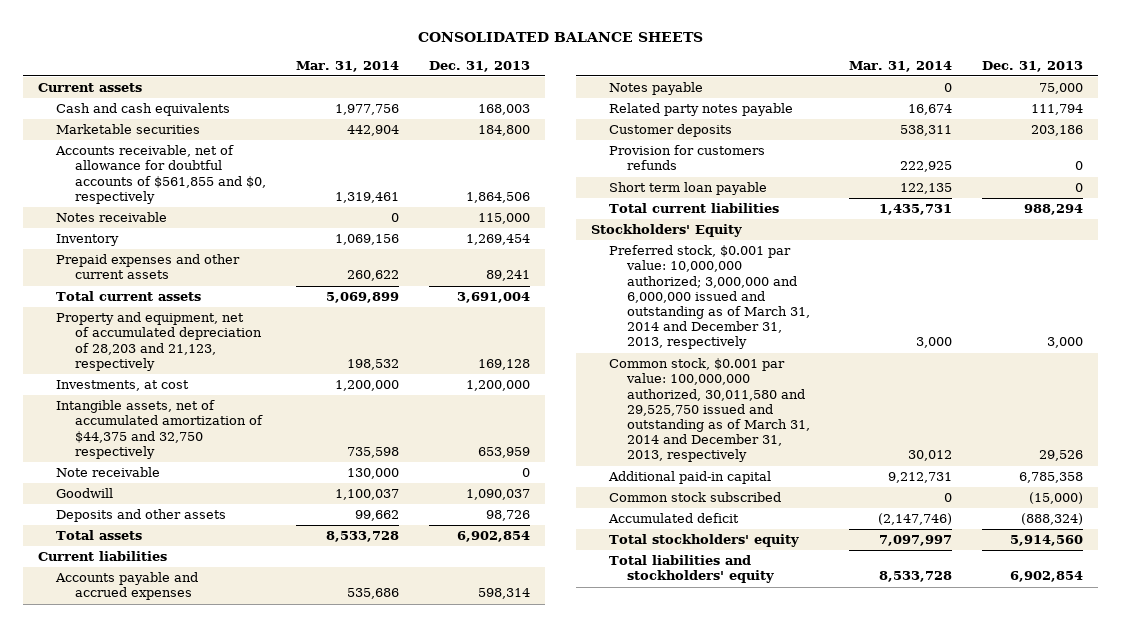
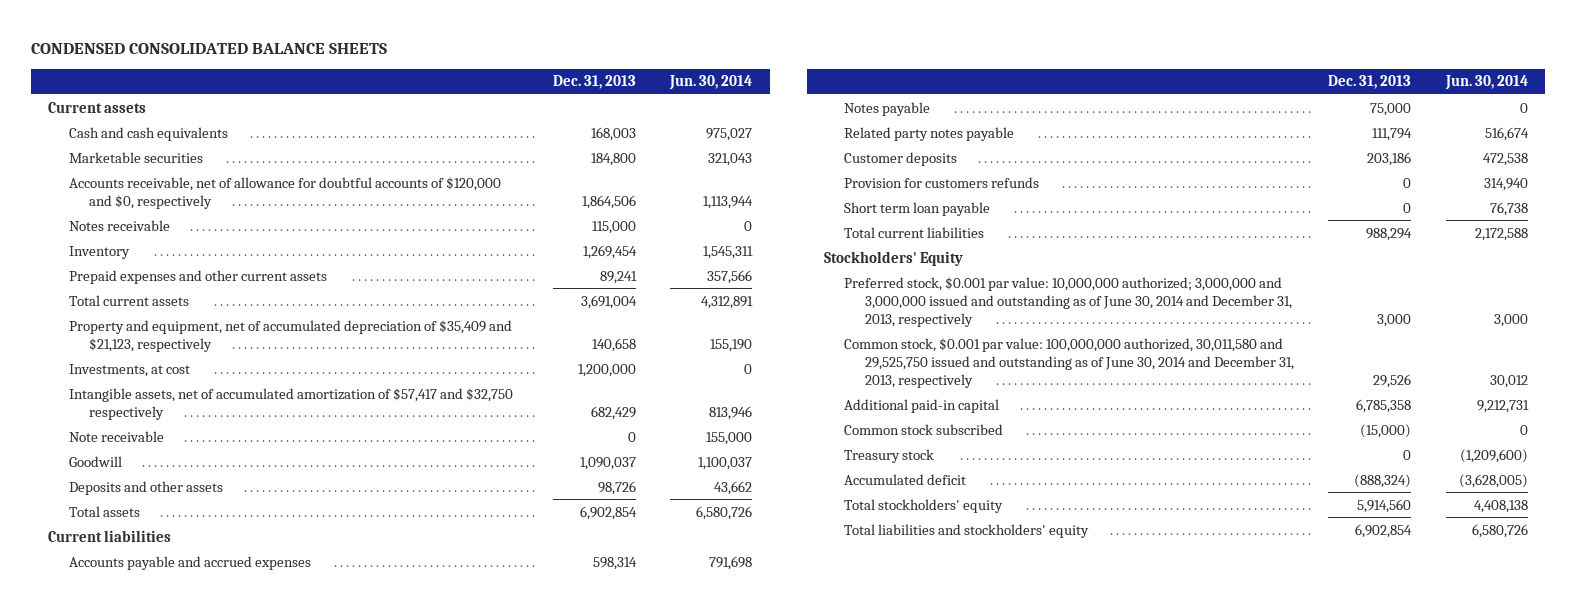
- CONSOLIDATED BALANCE SHEETS
+ CONDENSED CONSOLIDATED BALANCE SHEETS
- | Mar. 31, 2014 | Dec. 31, 2013
+ | Dec. 31, 2013 | Jun. 30, 2014
- Accounts receivable, net of allowance for doubtful accounts of $561,855 and $0, respectively | 1,319,461 | 1,864,506
+ Accounts receivable, net of allowance for doubtful accounts of $120,000 and $0, respectively | 1,864,506 | 1,113,944
- Property and equipment, net of accumulated depreciation of 28,203 and 21,123, respectively | 198,532 | 169,128
+ Property and equipment, net of accumulated depreciation of $35,409 and $21,123, respectively | 140,658 | 155,190
- Intangible assets, net of accumulated amortization of $44,375 and 32,750 respectively | 735,598 | 653,959
+ Intangible assets, net of accumulated amortization of $57,417 and $32,750 respectively | 682,429 | 813,946
- Preferred stock, $0.001 par value: 10,000,000 authorized; 3,000,000 and 6,000,000 issued and outstanding as of March 31, 2014 and December 31, 2013, respectively | 3,000 | 3,000
- Common stock, $0.001 par value: 100,000,000 authorized, 30,011,580 and 29,525,750 issued and outstanding as of March 31, 2014 and December 31, 2013, respectively | 30,012 | 29,526
+ Preferred stock, $0.001 par value: 10,000,000 authorized; 3,000,000 and 3,000,000 issued and outstanding as of June 30, 2014 and December 31, 2013, respectively | 3,000 | 3,000
+ Common stock, $0.001 par value: 100,000,000 authorized, 30,011,580 and 29,525,750 issued and outstanding as of June 30, 2014 and December 31, 2013, respectively | 29,526 | 30,012
+ Treasury stock | 0 | (1,209,600)

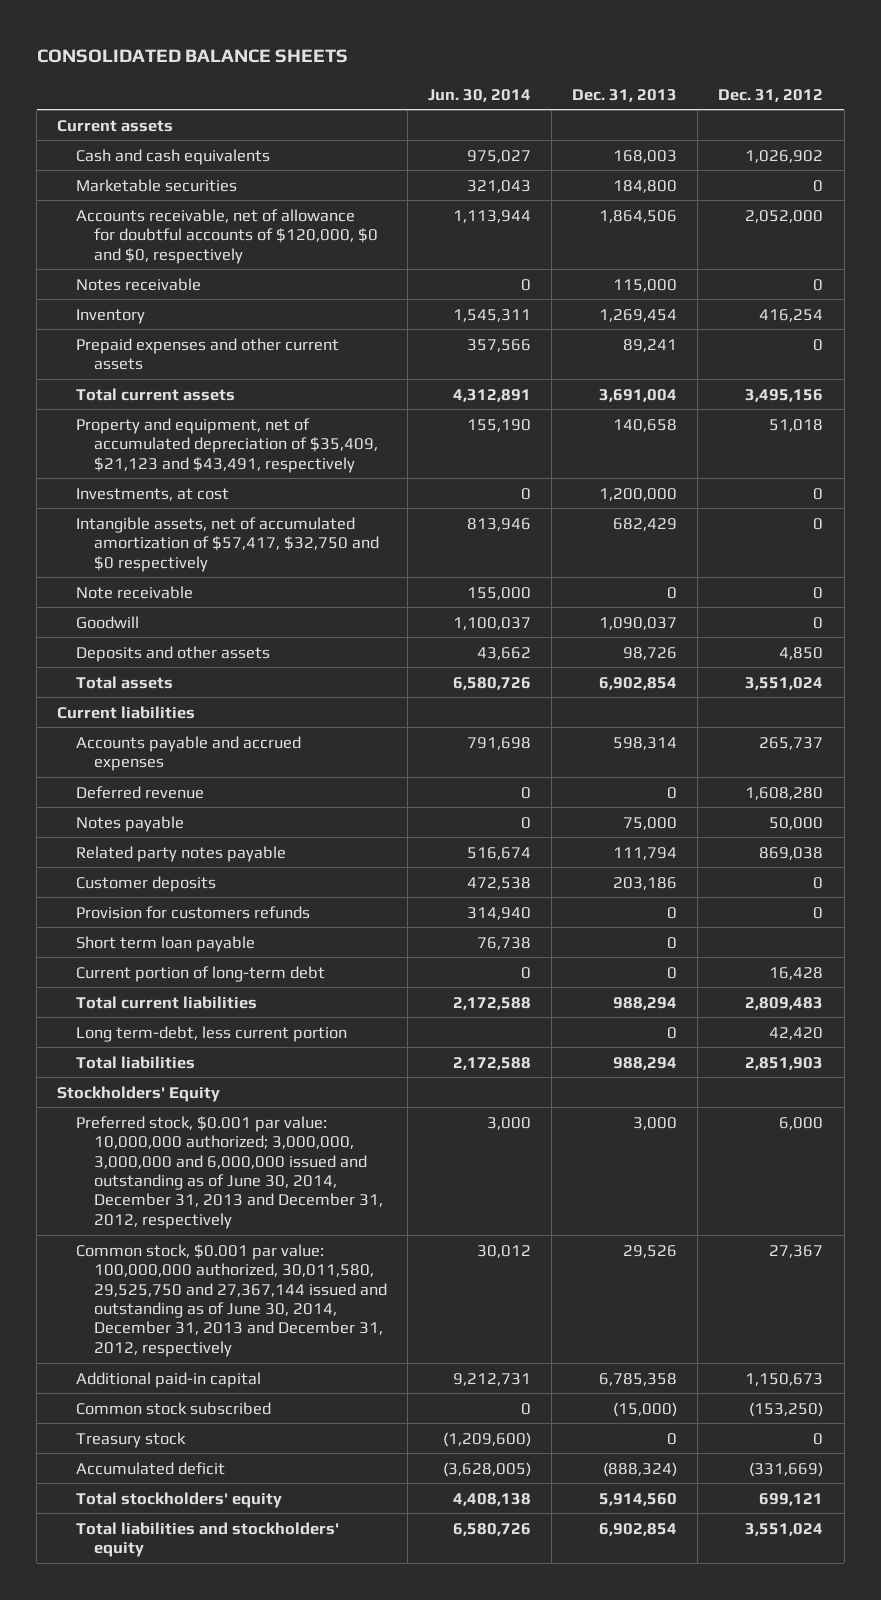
- CONDENSED CONSOLIDATED BALANCE SHEETS
+ CONSOLIDATED BALANCE SHEETS
- | Dec. 31, 2013 | Jun. 30, 2014
+ | Jun. 30, 2014 | Dec. 31, 2013 | Dec. 31, 2012
- Accounts receivable, net of allowance for doubtful accounts of $120,000 and $0, respectively | 1,864,506 | 1,113,944
+ Accounts receivable, net of allowance for doubtful accounts of $120,000, $0 and $0, respectively | 1,113,944 | 1,864,506 | 2,052,000
- Property and equipment, net of accumulated depreciation of $35,409 and $21,123, respectively | 140,658 | 155,190
+ Property and equipment, net of accumulated depreciation of $35,409, $21,123 and $43,491, respectively | 155,190 | 140,658 | 51,018
- Intangible assets, net of accumulated amortization of $57,417 and $32,750 respectively | 682,429 | 813,946
+ Intangible assets, net of accumulated amortization of $57,417, $32,750 and $0 respectively | 813,946 | 682,429 | 0
+ Deferred revenue | 0 | 0 | 1,608,280
+ Current portion of long-term debt | 0 | 0 | 16,428
+ Long term-debt, less current portion | | 0 | 42,420
+ Total liabilities | 2,172,588 | 988,294 | 2,851,903
- Preferred stock, $0.001 par value: 10,000,000 authorized; 3,000,000 and 3,000,000 issued and outstanding as of June 30, 2014 and December 31, 2013, respectively | 3,000 | 3,000
- Common stock, $0.001 par value: 100,000,000 authorized, 30,011,580 and 29,525,750 issued and outstanding as of June 30, 2014 and December 31, 2013, respectively | 29,526 | 30,012
+ Preferred stock, $0.001 par value: 10,000,000 authorized; 3,000,000, 3,000,000 and 6,000,000 issued and outstanding as of June 30, 2014, December 31, 2013 and December 31, 2012, respectively | 3,000 | 3,000 | 6,000
+ Common stock, $0.001 par value: 100,000,000 authorized, 30,011,580, 29,525,750 and 27,367,144 issued and outstanding as of June 30, 2014, December 31, 2013 and December 31, 2012, respectively | 30,012 | 29,526 | 27,367

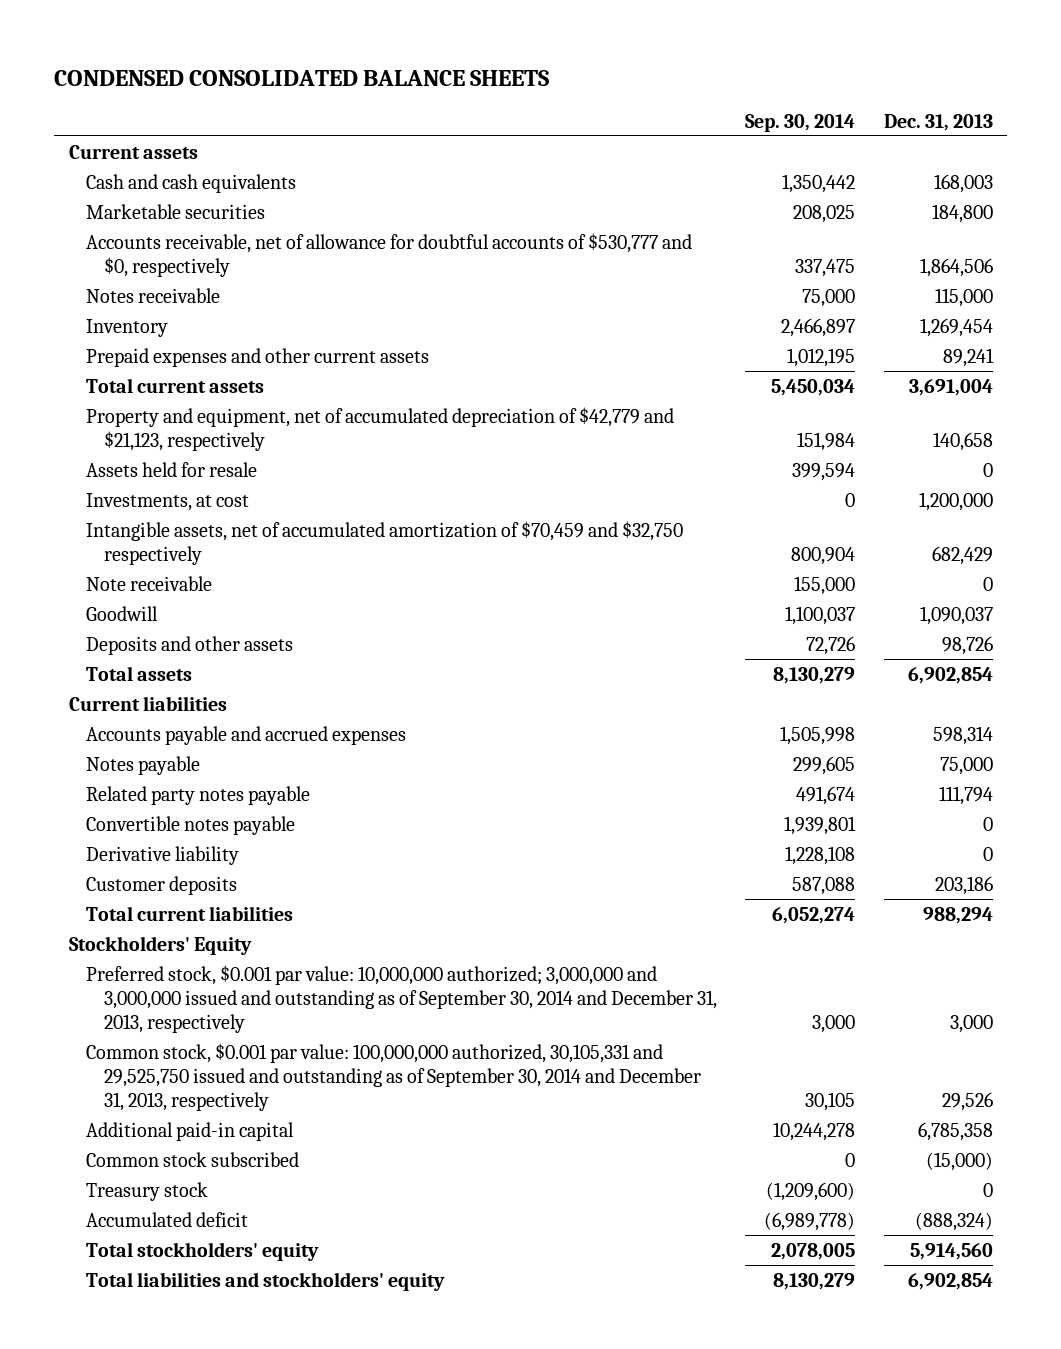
- CONSOLIDATED BALANCE SHEETS
+ CONDENSED CONSOLIDATED BALANCE SHEETS
- | Jun. 30, 2014 | Dec. 31, 2013 | Dec. 31, 2012
+ | Sep. 30, 2014 | Dec. 31, 2013
- Accounts receivable, net of allowance for doubtful accounts of $120,000, $0 and $0, respectively | 1,113,944 | 1,864,506 | 2,052,000
+ Accounts receivable, net of allowance for doubtful accounts of $530,777 and $0, respectively | 337,475 | 1,864,506
- Property and equipment, net of accumulated depreciation of $35,409, $21,123 and $43,491, respectively | 155,190 | 140,658 | 51,018
+ Property and equipment, net of accumulated depreciation of $42,779 and $21,123, respectively | 151,984 | 140,658
+ Assets held for resale | 399,594 | 0
- Intangible assets, net of accumulated amortization of $57,417, $32,750 and $0 respectively | 813,946 | 682,429 | 0
+ Intangible assets, net of accumulated amortization of $70,459 and $32,750 respectively | 800,904 | 682,429
- Deferred revenue | 0 | 0 | 1,608,280
+ Convertible notes payable | 1,939,801 | 0
+ Derivative liability | 1,228,108 | 0
- Provision for customers refunds | 314,940 | 0 | 0
- Short term loan payable | 76,738 | 0 |
- Current portion of long-term debt | 0 | 0 | 16,428
- Long term-debt, less current portion | | 0 | 42,420
- Total liabilities | 2,172,588 | 988,294 | 2,851,903
- Preferred stock, $0.001 par value: 10,000,000 authorized; 3,000,000, 3,000,000 and 6,000,000 issued and outstanding as of June 30, 2014, December 31, 2013 and December 31, 2012, respectively | 3,000 | 3,000 | 6,000
- Common stock, $0.001 par value: 100,000,000 authorized, 30,011,580, 29,525,750 and 27,367,144 issued and outstanding as of June 30, 2014, December 31, 2013 and December 31, 2012, respectively | 30,012 | 29,526 | 27,367
+ Preferred stock, $0.001 par value: 10,000,000 authorized; 3,000,000 and 3,000,000 issued and outstanding as of September 30, 2014 and December 31, 2013, respectively | 3,000 | 3,000
+ Common stock, $0.001 par value: 100,000,000 authorized, 30,105,331 and 29,525,750 issued and outstanding as of September 30, 2014 and December 31, 2013, respectively | 30,105 | 29,526

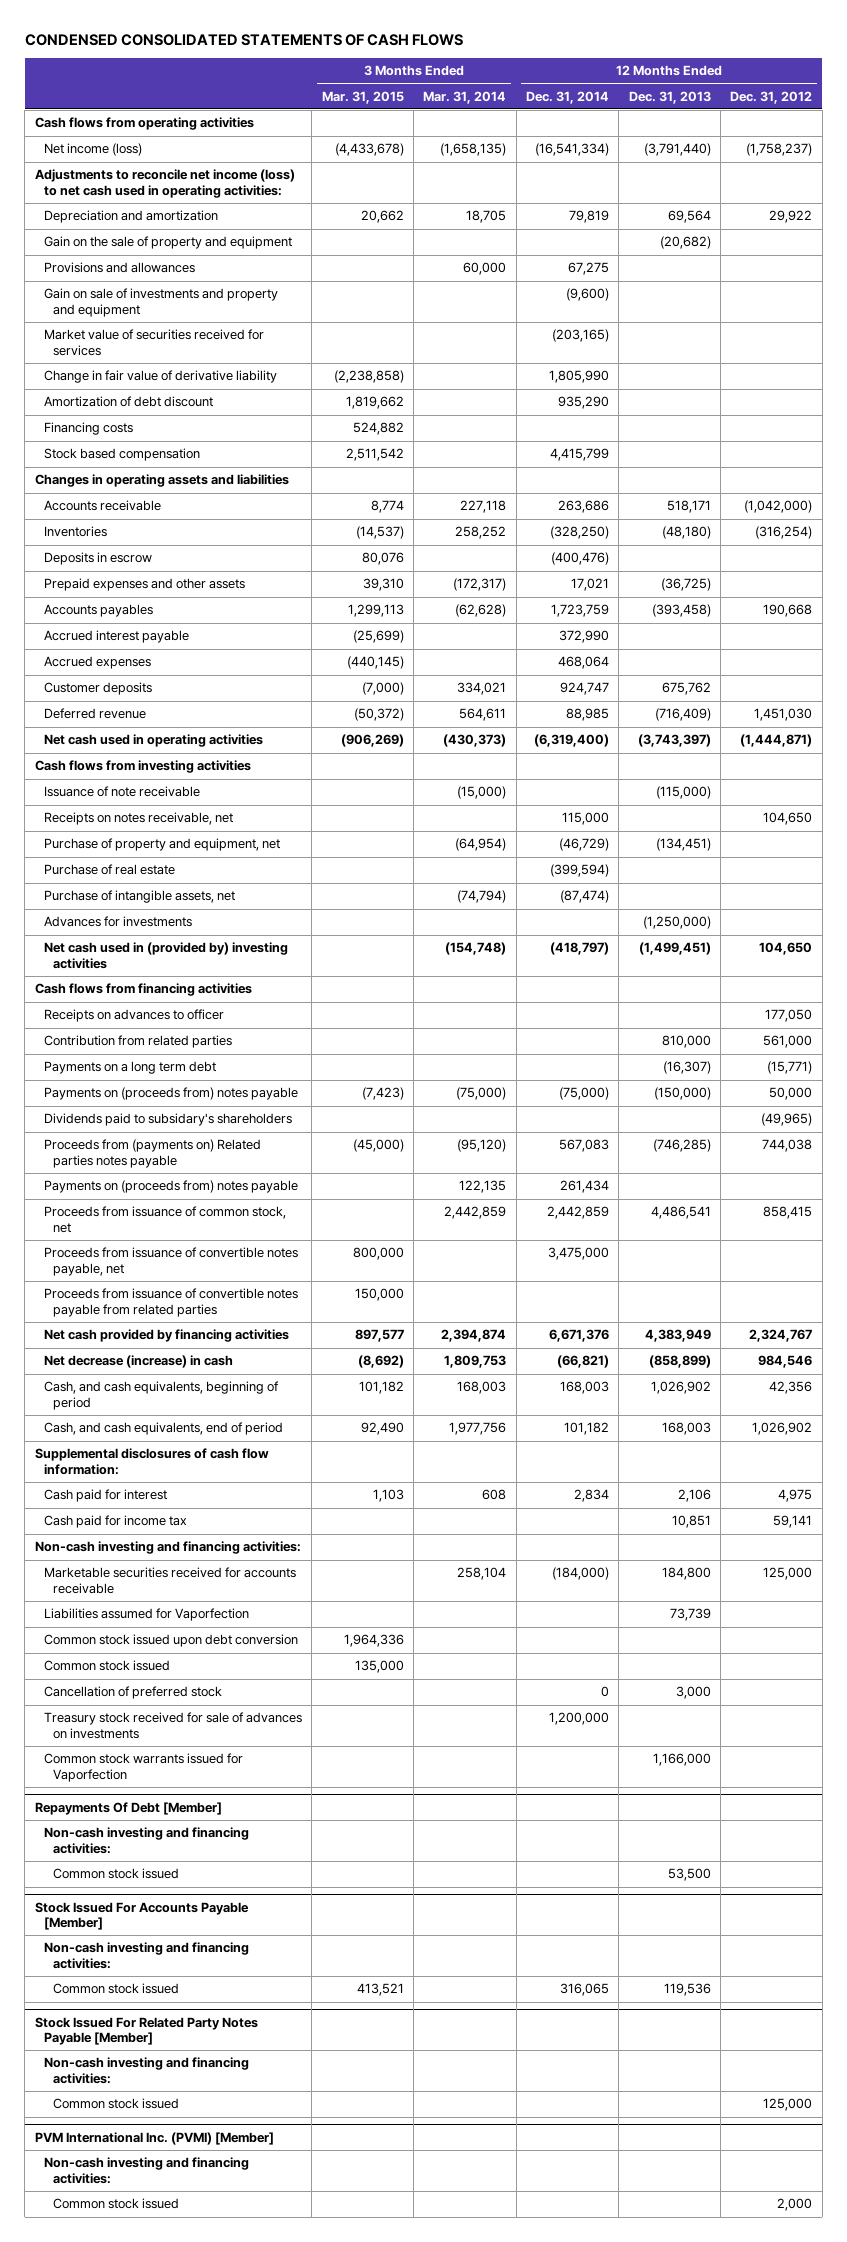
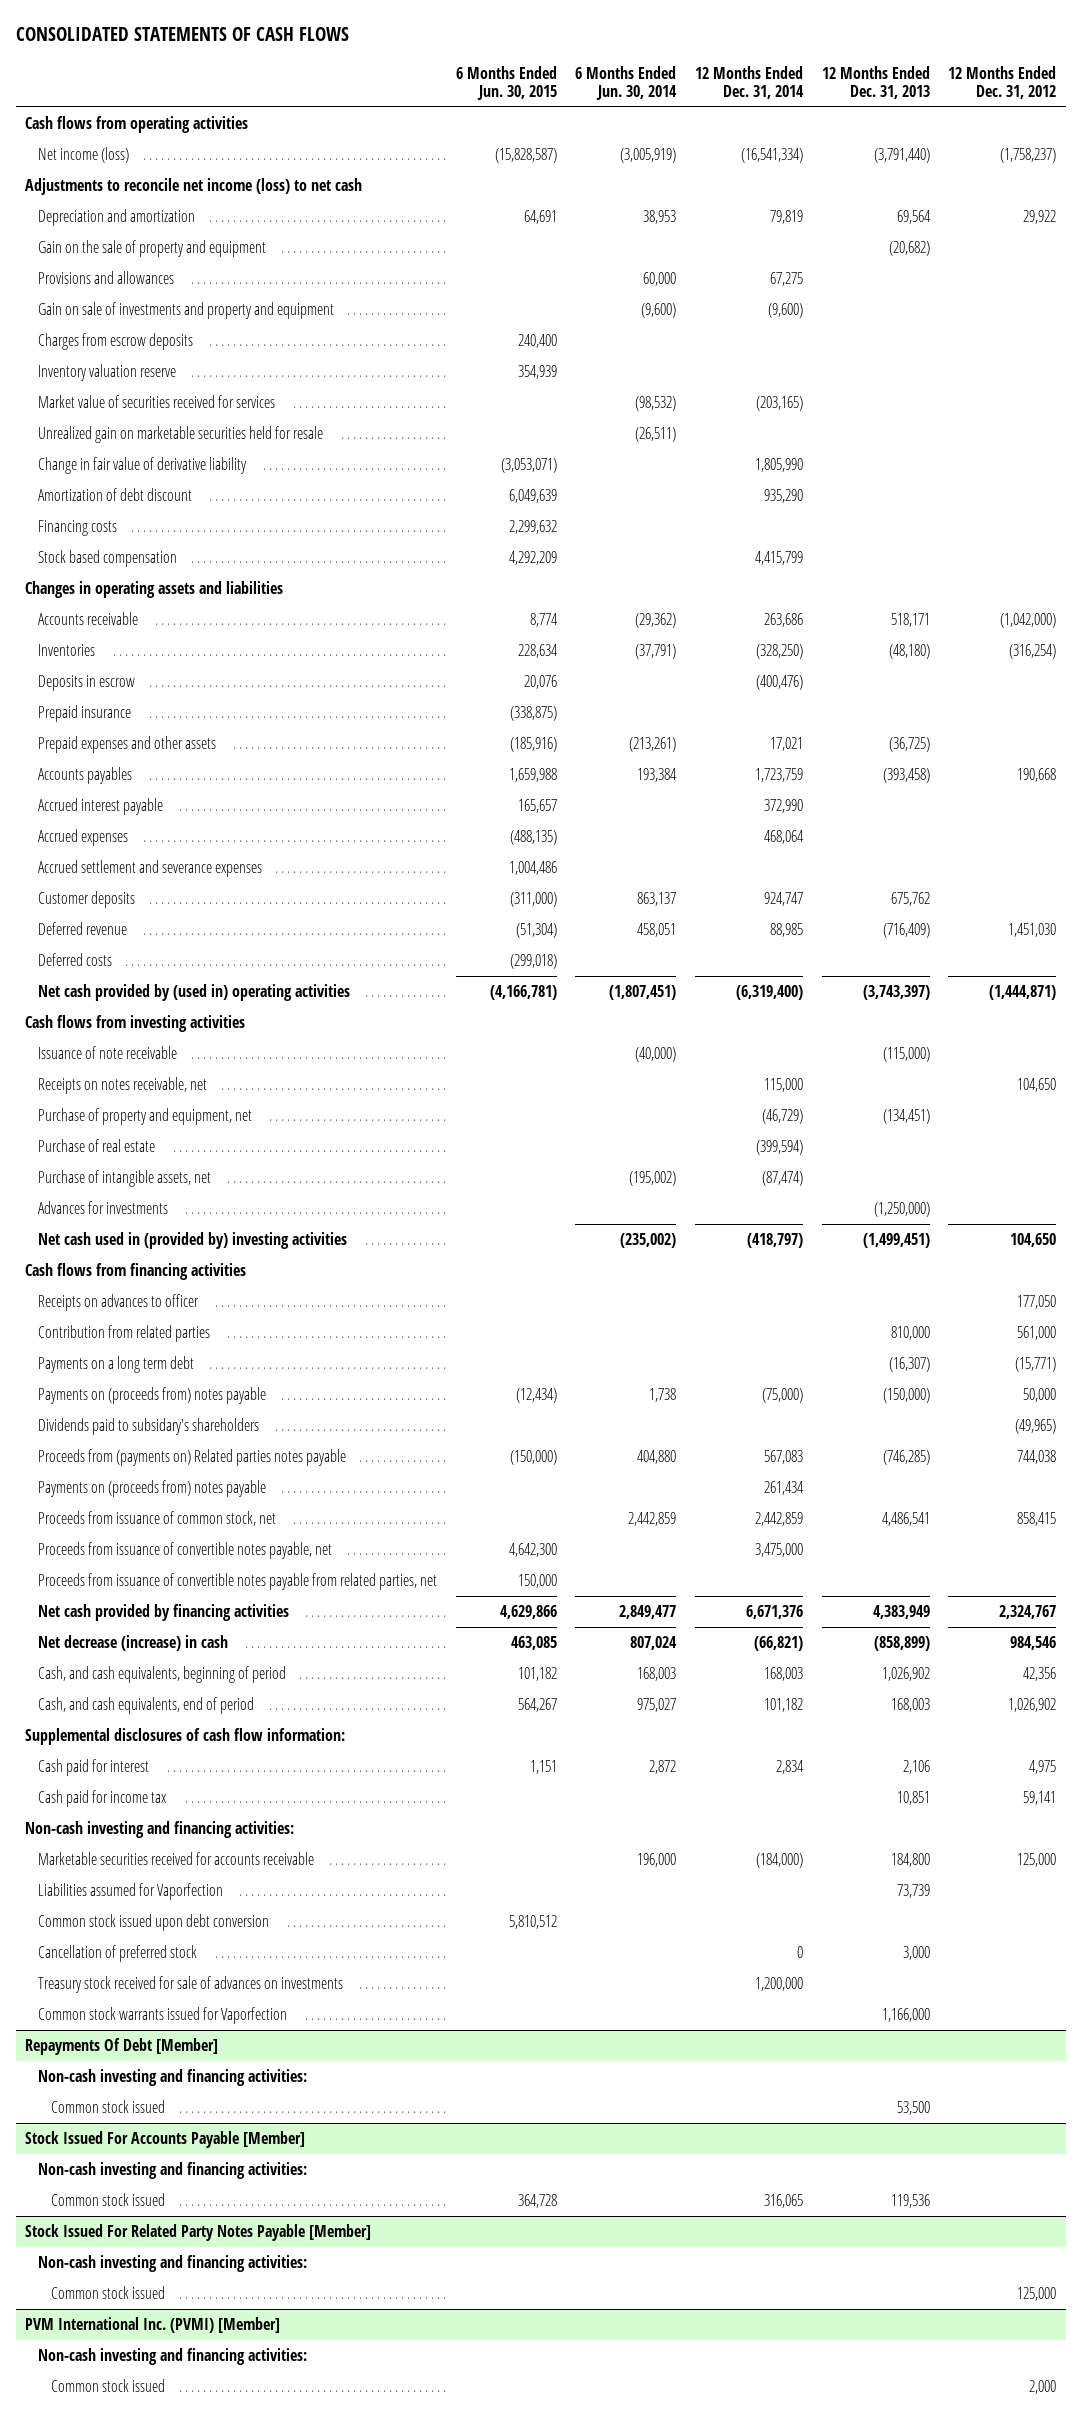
- CONDENSED CONSOLIDATED STATEMENTS OF CASH FLOWS
+ CONSOLIDATED STATEMENTS OF CASH FLOWS
- | 3 Months Ended Mar. 31, 2015 | 3 Months Ended Mar. 31, 2014 | 12 Months Ended Dec. 31, 2014 | 12 Months Ended Dec. 31, 2013 | 12 Months Ended Dec. 31, 2012
+ | 6 Months Ended Jun. 30, 2015 | 6 Months Ended Jun. 30, 2014 | 12 Months Ended Dec. 31, 2014 | 12 Months Ended Dec. 31, 2013 | 12 Months Ended Dec. 31, 2012
- Adjustments to reconcile net income (loss) to net cash used in operating activities:
+ Adjustments to reconcile net income (loss) to net cash
+ Charges from escrow deposits | 240,400 | | | |
+ Inventory valuation reserve | 354,939 | | | |
+ Unrealized gain on marketable securities held for resale | | (26,511) | | |
+ Prepaid insurance | (338,875) | | | |
+ Accrued settlement and severance expenses | 1,004,486 | | | |
- Net cash used in operating activities | (906,269) | (430,373) | (6,319,400) | (3,743,397) | (1,444,871)
+ Deferred costs | (299,018) | | | |
+ Net cash provided by (used in) operating activities | (4,166,781) | (1,807,451) | (6,319,400) | (3,743,397) | (1,444,871)
- Proceeds from issuance of convertible notes payable from related parties | 150,000 | | | |
+ Proceeds from issuance of convertible notes payable from related parties, net | 150,000 | | | |
- Common stock issued | 135,000 | | | |

